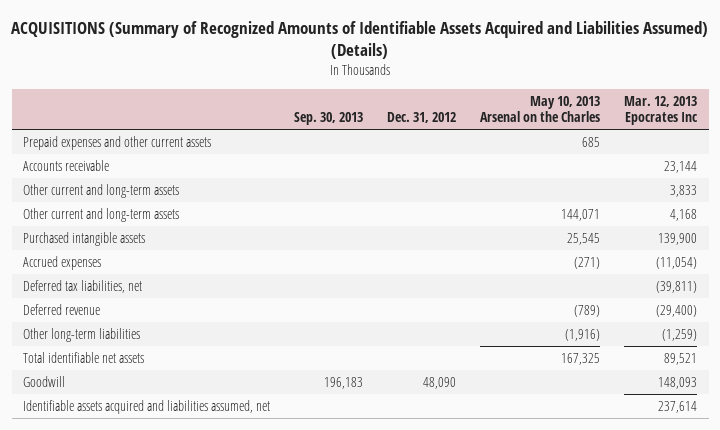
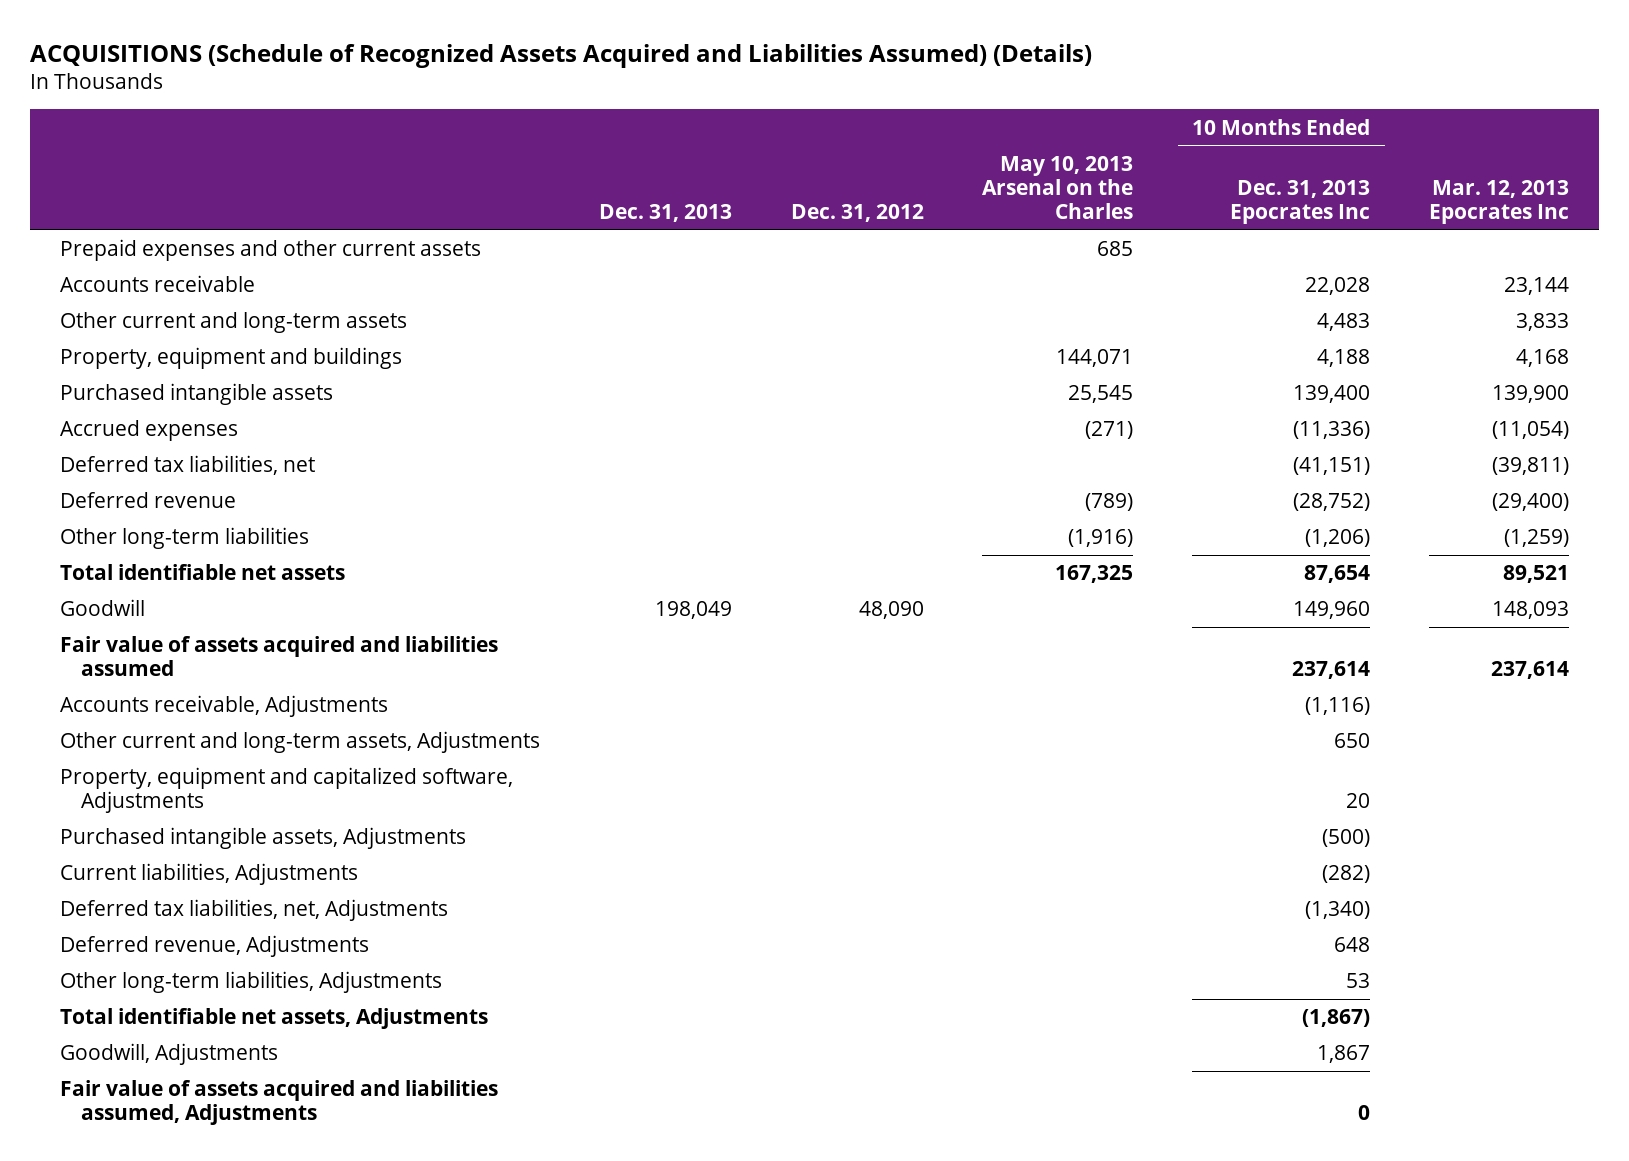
- ACQUISITIONS (Summary of Recognized Amounts of Identifiable Assets Acquired and Liabilities Assumed) (Details)
+ ACQUISITIONS (Schedule of Recognized Assets Acquired and Liabilities Assumed) (Details)
- | Sep. 30, 2013 | Dec. 31, 2012 | May 10, 2013 Arsenal on the Charles | Mar. 12, 2013 Epocrates Inc
+ | Dec. 31, 2013 | Dec. 31, 2012 | May 10, 2013 Arsenal on the Charles | 10 Months Ended Dec. 31, 2013 Epocrates Inc | Mar. 12, 2013 Epocrates Inc
- Other current and long-term assets | | | 144,071 | 4,168
+ Property, equipment and buildings | | | 144,071 | 4,188 | 4,168
- Identifiable assets acquired and liabilities assumed, net | | | | 237,614
+ Fair value of assets acquired and liabilities assumed | | | | 237,614 | 237,614
+ Accounts receivable, Adjustments | | | | (1,116) |
+ Other current and long-term assets, Adjustments | | | | 650 |
+ Property, equipment and capitalized software, Adjustments | | | | 20 |
+ Purchased intangible assets, Adjustments | | | | (500) |
+ Current liabilities, Adjustments | | | | (282) |
+ Deferred tax liabilities, net, Adjustments | | | | (1,340) |
+ Deferred revenue, Adjustments | | | | 648 |
+ Other long-term liabilities, Adjustments | | | | 53 |
+ Total identifiable net assets, Adjustments | | | | (1,867) |
+ Goodwill, Adjustments | | | | 1,867 |
+ Fair value of assets acquired and liabilities assumed, Adjustments | | | | 0 |

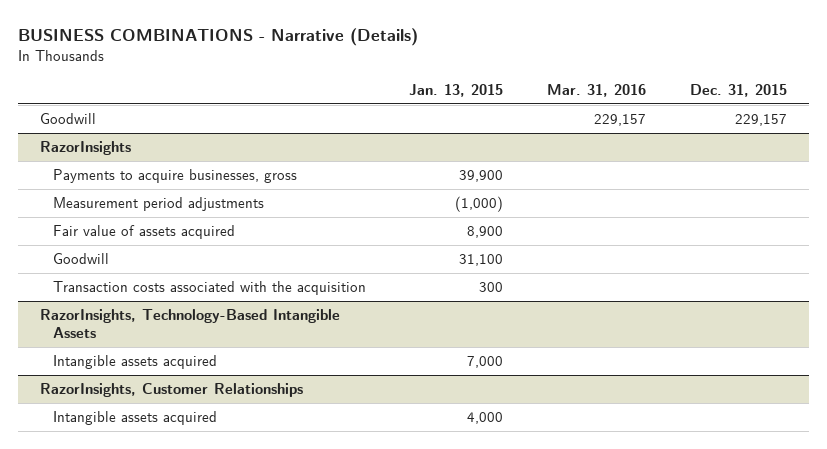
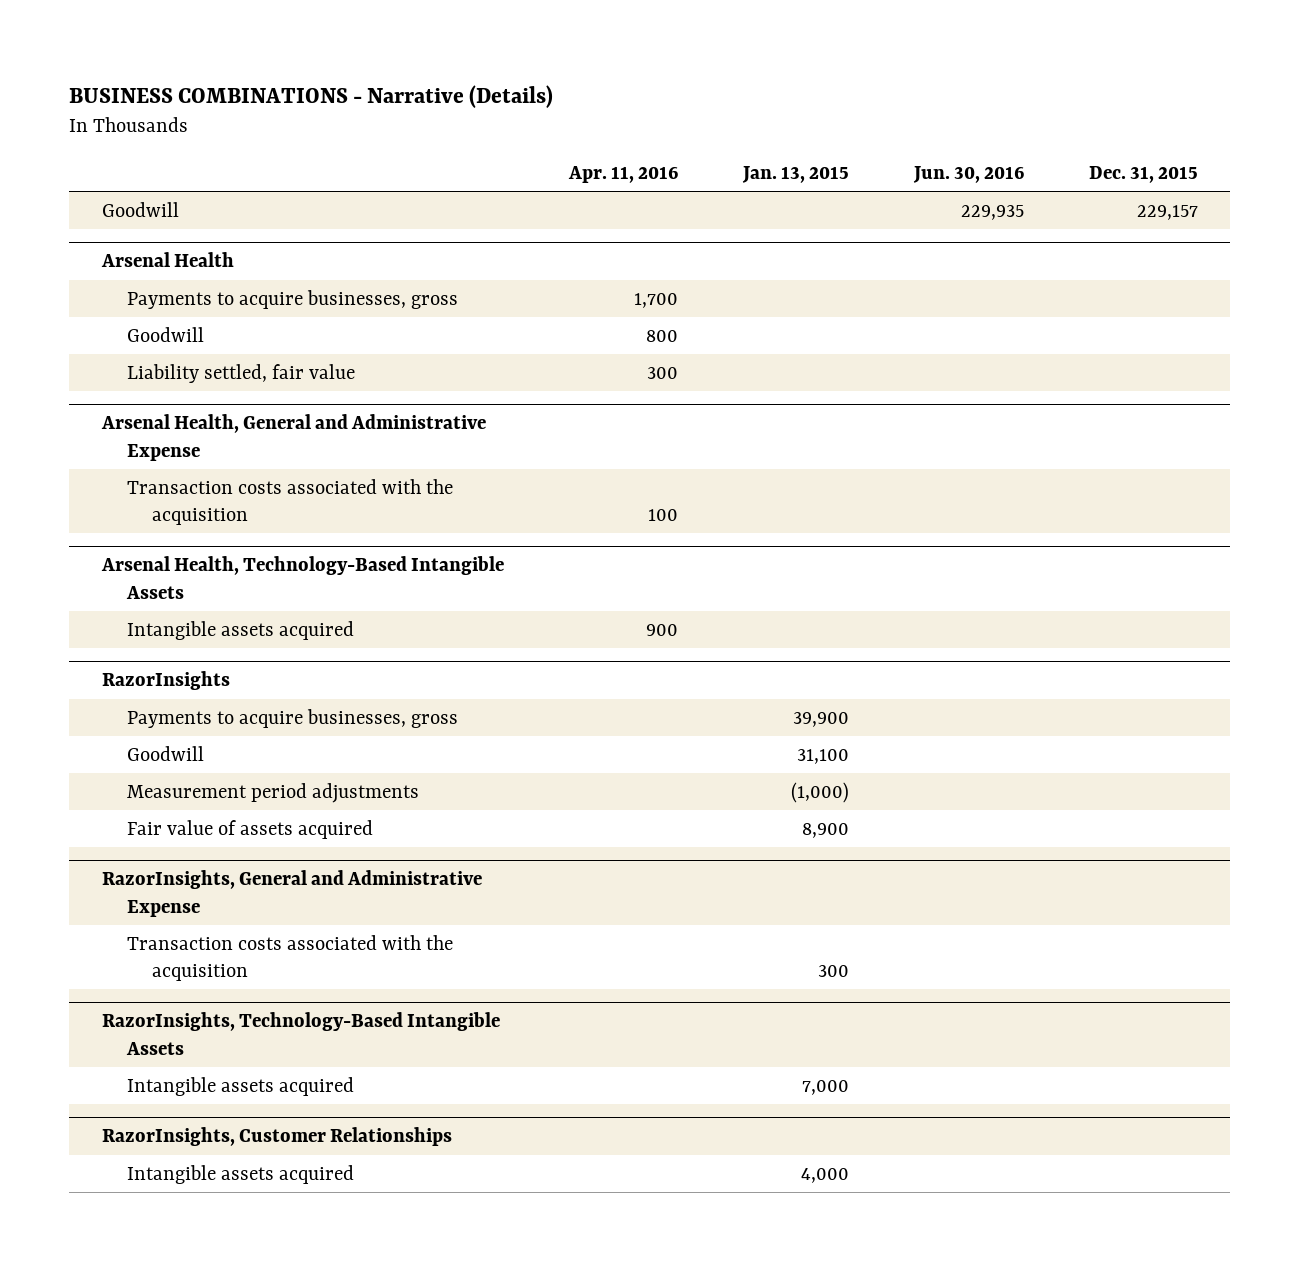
- | Jan. 13, 2015 | Mar. 31, 2016 | Dec. 31, 2015
+ | Apr. 11, 2016 | Jan. 13, 2015 | Jun. 30, 2016 | Dec. 31, 2015
+ Arsenal Health
+ Payments to acquire businesses, gross | 1,700 | | |
+ Goodwill | 800 | | |
+ Liability settled, fair value | 300 | | |
+ Arsenal Health, General and Administrative Expense
+ Transaction costs associated with the acquisition | 100 | | |
+ Arsenal Health, Technology-Based Intangible Assets
+ Intangible assets acquired | 900 | | |
@ RazorInsights
moved up: Goodwill | | 31,100 | |
- Transaction costs associated with the acquisition | 300 | |
+ RazorInsights, General and Administrative Expense
+ Transaction costs associated with the acquisition | | 300 | |

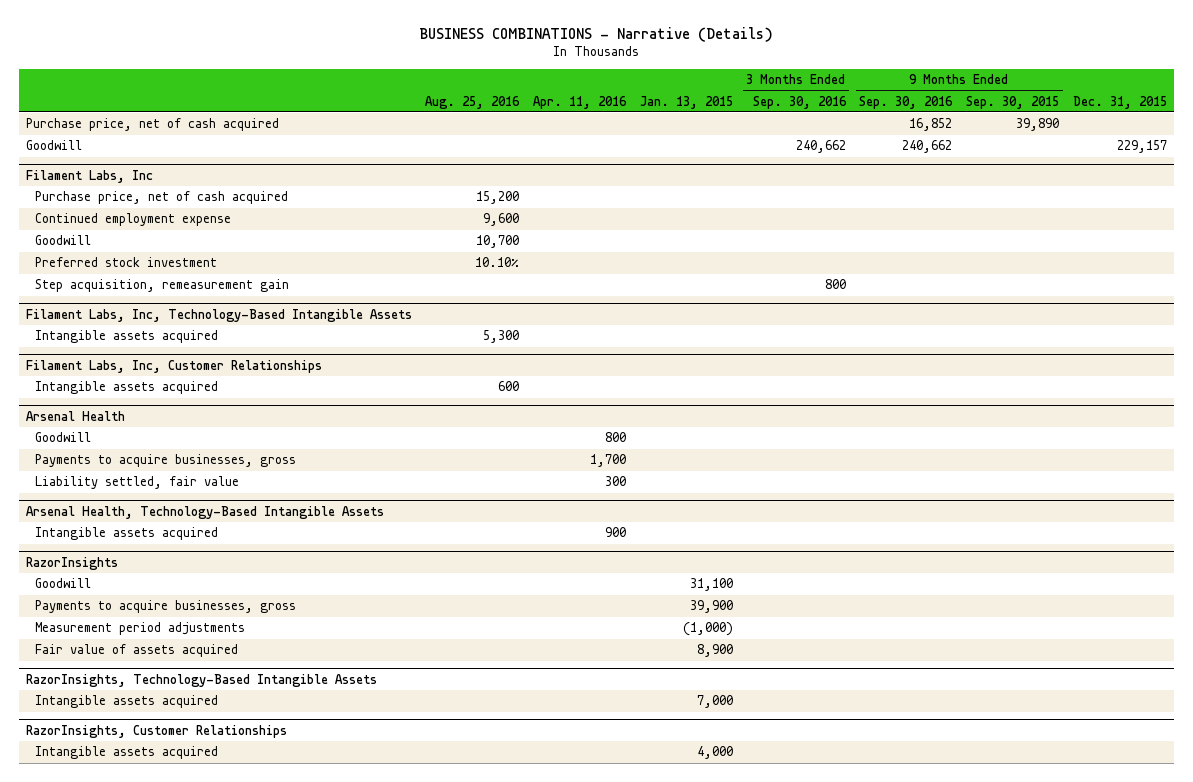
- | Apr. 11, 2016 | Jan. 13, 2015 | Jun. 30, 2016 | Dec. 31, 2015
+ | Aug. 25, 2016 | Apr. 11, 2016 | Jan. 13, 2015 | 3 Months Ended Sep. 30, 2016 | 9 Months Ended Sep. 30, 2016 | 9 Months Ended Sep. 30, 2015 | Dec. 31, 2015
+ Purchase price, net of cash acquired | | | | | 16,852 | 39,890 |
+ Filament Labs, Inc
+ Purchase price, net of cash acquired | 15,200 | | | | | |
+ Continued employment expense | 9,600 | | | | | |
+ Goodwill | 10,700 | | | | | |
+ Preferred stock investment | 10.10% | | | | | |
+ Step acquisition, remeasurement gain | | | | 800 | | |
+ Filament Labs, Inc, Technology-Based Intangible Assets
+ Intangible assets acquired | 5,300 | | | | | |
+ Filament Labs, Inc, Customer Relationships
+ Intangible assets acquired | 600 | | | | | |
@ Arsenal Health
moved down: Payments to acquire businesses, gross | | 1,700 | | | | |
- Arsenal Health, General and Administrative Expense
- Transaction costs associated with the acquisition | 100 | | |
@ RazorInsights
moved down: Payments to acquire businesses, gross | | | 39,900 | | | |
- RazorInsights, General and Administrative Expense
- Transaction costs associated with the acquisition | | 300 | |

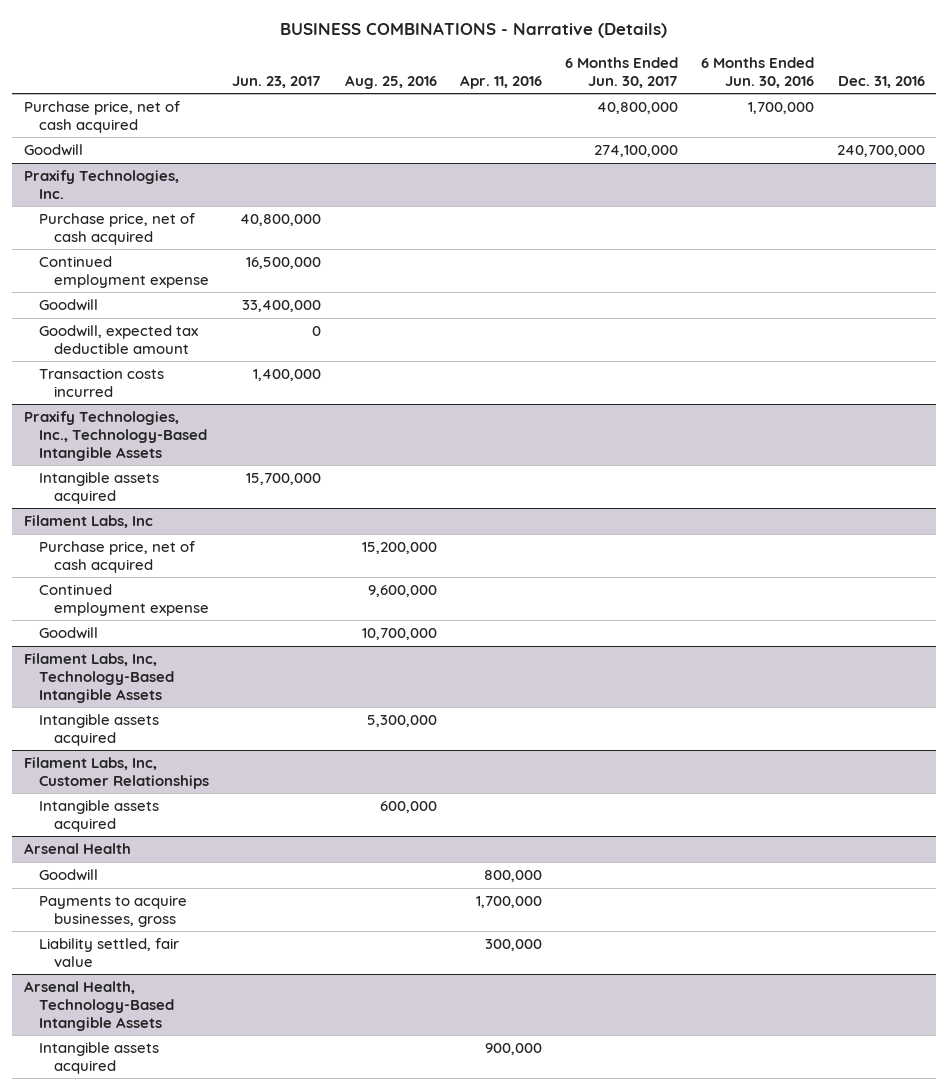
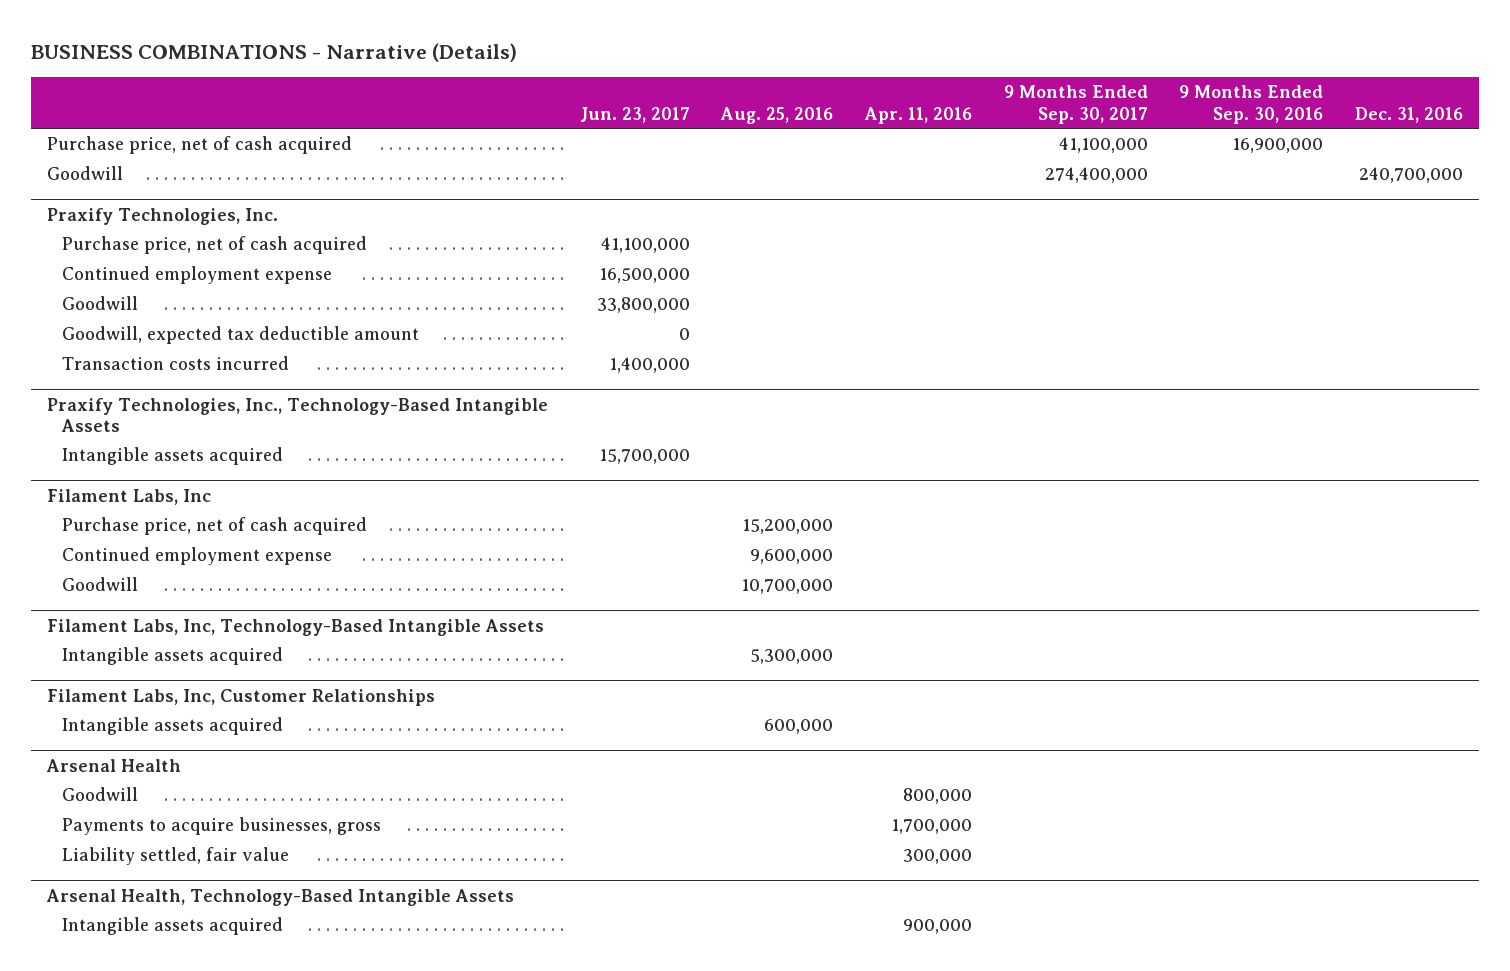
- | Jun. 23, 2017 | Aug. 25, 2016 | Apr. 11, 2016 | 6 Months Ended Jun. 30, 2017 | 6 Months Ended Jun. 30, 2016 | Dec. 31, 2016
+ | Jun. 23, 2017 | Aug. 25, 2016 | Apr. 11, 2016 | 9 Months Ended Sep. 30, 2017 | 9 Months Ended Sep. 30, 2016 | Dec. 31, 2016
@ Praxify Technologies, Inc.
- Purchase price, net of cash acquired | 40,800,000 | | | | |
+ Purchase price, net of cash acquired | 41,100,000 | | | | |
- Goodwill | 33,400,000 | | | | |
+ Goodwill | 33,800,000 | | | | |

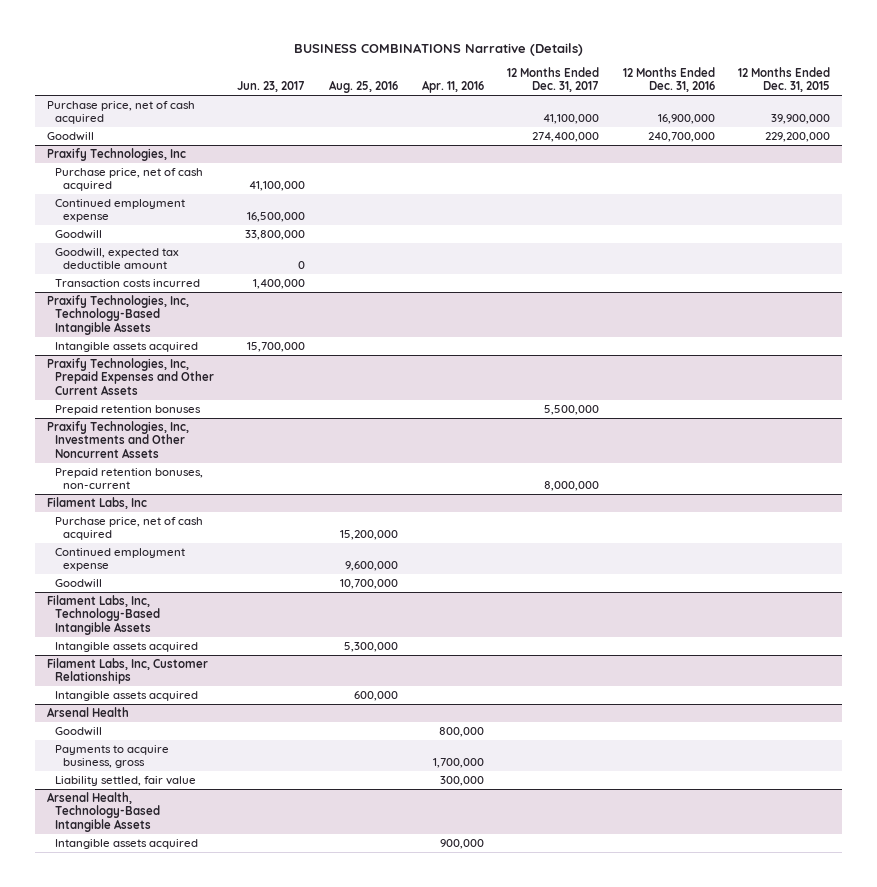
- BUSINESS COMBINATIONS - Narrative (Details)
+ BUSINESS COMBINATIONS Narrative (Details)
- | Jun. 23, 2017 | Aug. 25, 2016 | Apr. 11, 2016 | 9 Months Ended Sep. 30, 2017 | 9 Months Ended Sep. 30, 2016 | Dec. 31, 2016
+ | Jun. 23, 2017 | Aug. 25, 2016 | Apr. 11, 2016 | 12 Months Ended Dec. 31, 2017 | 12 Months Ended Dec. 31, 2016 | 12 Months Ended Dec. 31, 2015
- Praxify Technologies, Inc.
+ Praxify Technologies, Inc
- Praxify Technologies, Inc., Technology-Based Intangible Assets
+ Praxify Technologies, Inc, Technology-Based Intangible Assets
+ Praxify Technologies, Inc, Prepaid Expenses and Other Current Assets
+ Prepaid retention bonuses | | | | 5,500,000 | |
+ Praxify Technologies, Inc, Investments and Other Noncurrent Assets
+ Prepaid retention bonuses, non-current | | | | 8,000,000 | |
@ Arsenal Health
- Payments to acquire businesses, gross | | | 1,700,000 | | |
+ Payments to acquire business, gross | | | 1,700,000 | | |

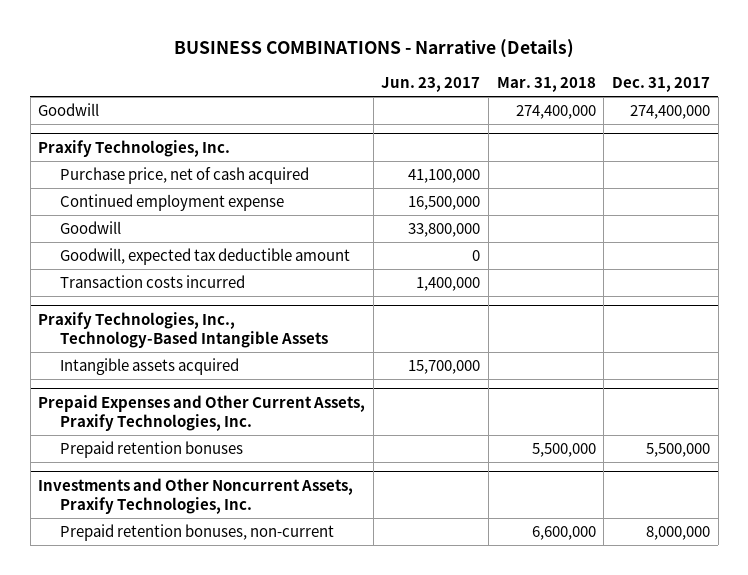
- BUSINESS COMBINATIONS Narrative (Details)
+ BUSINESS COMBINATIONS - Narrative (Details)
- | Jun. 23, 2017 | Aug. 25, 2016 | Apr. 11, 2016 | 12 Months Ended Dec. 31, 2017 | 12 Months Ended Dec. 31, 2016 | 12 Months Ended Dec. 31, 2015
+ | Jun. 23, 2017 | Mar. 31, 2018 | Dec. 31, 2017
- Purchase price, net of cash acquired | | | | 41,100,000 | 16,900,000 | 39,900,000
- Praxify Technologies, Inc
+ Praxify Technologies, Inc.
- Praxify Technologies, Inc, Technology-Based Intangible Assets
+ Praxify Technologies, Inc., Technology-Based Intangible Assets
- Praxify Technologies, Inc, Prepaid Expenses and Other Current Assets
+ Prepaid Expenses and Other Current Assets, Praxify Technologies, Inc.
- Praxify Technologies, Inc, Investments and Other Noncurrent Assets
+ Investments and Other Noncurrent Assets, Praxify Technologies, Inc.
- Filament Labs, Inc
- Purchase price, net of cash acquired | | 15,200,000 | | | |
- Continued employment expense | | 9,600,000 | | | |
- Goodwill | | 10,700,000 | | | |
- Filament Labs, Inc, Technology-Based Intangible Assets
- Intangible assets acquired | | 5,300,000 | | | |
- Filament Labs, Inc, Customer Relationships
- Intangible assets acquired | | 600,000 | | | |
- Arsenal Health
- Goodwill | | | 800,000 | | |
- Payments to acquire business, gross | | | 1,700,000 | | |
- Liability settled, fair value | | | 300,000 | | |
- Arsenal Health, Technology-Based Intangible Assets
- Intangible assets acquired | | | 900,000 | | |

